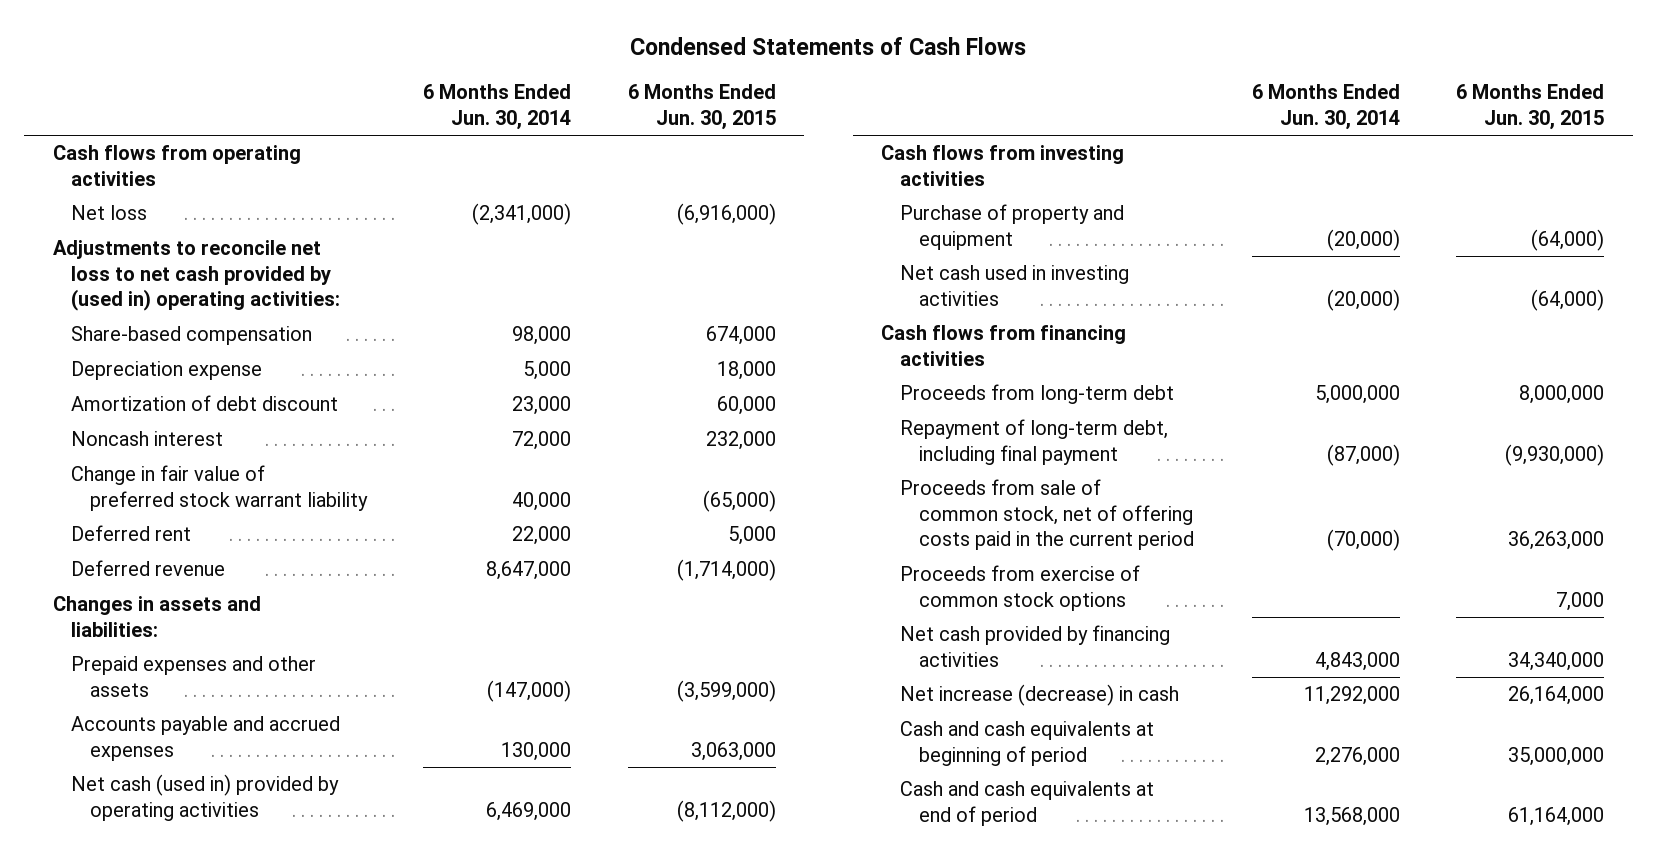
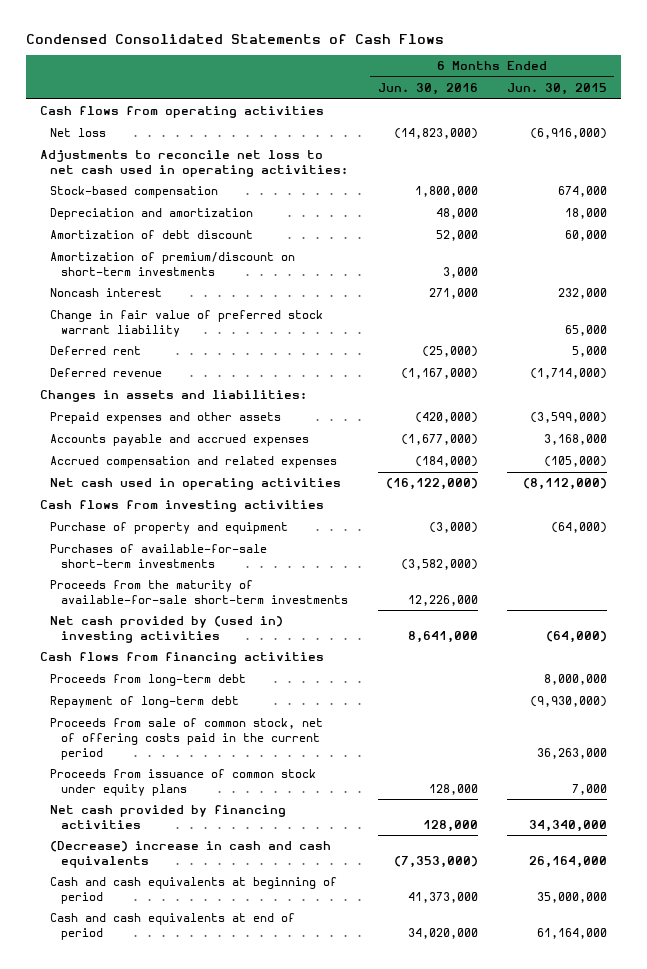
- Condensed Statements of Cash Flows
+ Condensed Consolidated Statements of Cash Flows
- | 6 Months Ended Jun. 30, 2014 | 6 Months Ended Jun. 30, 2015
+ | 6 Months Ended Jun. 30, 2016 | 6 Months Ended Jun. 30, 2015
- Adjustments to reconcile net loss to net cash provided by (used in) operating activities:
- Share-based compensation | 98,000 | 674,000
- Depreciation expense | 5,000 | 18,000
+ Adjustments to reconcile net loss to net cash used in operating activities:
+ Stock-based compensation | 1,800,000 | 674,000
+ Depreciation and amortization | 48,000 | 18,000
+ Amortization of premium/discount on short-term investments | 3,000 |
- Change in fair value of preferred stock warrant liability | 40,000 | (65,000)
+ Change in fair value of preferred stock warrant liability | | 65,000
- Accounts payable and accrued expenses | 130,000 | 3,063,000
- Net cash (used in) provided by operating activities | 6,469,000 | (8,112,000)
+ Accounts payable and accrued expenses | (1,677,000) | 3,168,000
+ Accrued compensation and related expenses | (184,000) | (105,000)
+ Net cash used in operating activities | (16,122,000) | (8,112,000)
- Net cash used in investing activities | (20,000) | (64,000)
+ Purchases of available-for-sale short-term investments | (3,582,000) |
+ Proceeds from the maturity of available-for-sale short-term investments | 12,226,000 |
+ Net cash provided by (used in) investing activities | 8,641,000 | (64,000)
- Repayment of long-term debt, including final payment | (87,000) | (9,930,000)
+ Repayment of long-term debt | | (9,930,000)
- Proceeds from exercise of common stock options | | 7,000
+ Proceeds from issuance of common stock under equity plans | 128,000 | 7,000
- Net increase (decrease) in cash | 11,292,000 | 26,164,000
+ (Decrease) increase in cash and cash equivalents | (7,353,000) | 26,164,000

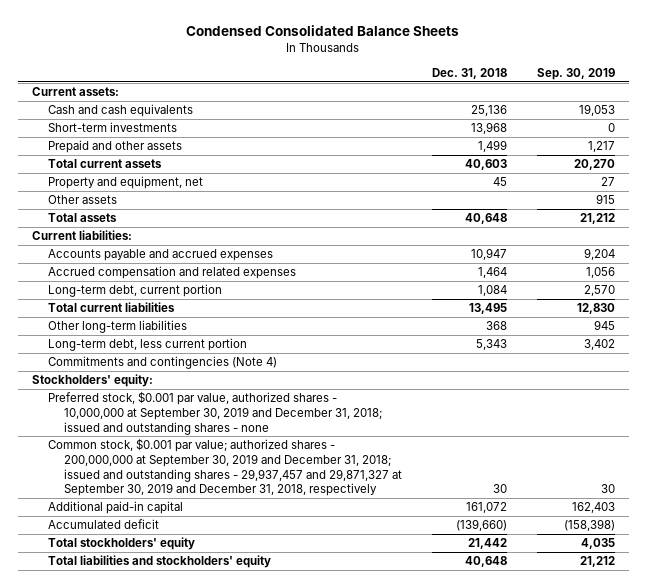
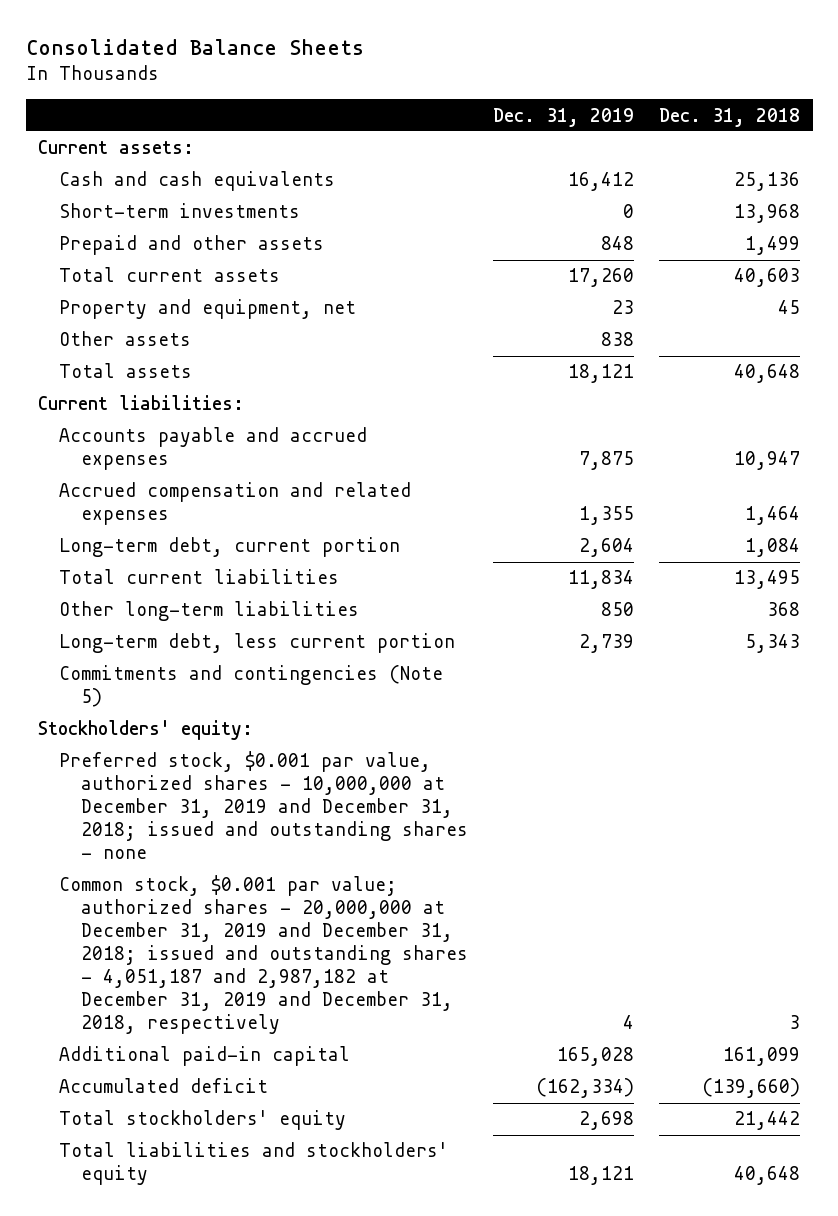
- Condensed Consolidated Balance Sheets
+ Consolidated Balance Sheets
- | Dec. 31, 2018 | Sep. 30, 2019
+ | Dec. 31, 2019 | Dec. 31, 2018
- Commitments and contingencies (Note 4)
+ Commitments and contingencies (Note 5)
- Preferred stock, $0.001 par value, authorized shares - 10,000,000 at September 30, 2019 and December 31, 2018; issued and outstanding shares - none
- Common stock, $0.001 par value; authorized shares - 200,000,000 at September 30, 2019 and December 31, 2018; issued and outstanding shares - 29,937,457 and 29,871,327 at September 30, 2019 and December 31, 2018, respectively | 30 | 30
- Additional paid-in capital | 161,072 | 162,403
+ Preferred stock, $0.001 par value, authorized shares - 10,000,000 at December 31, 2019 and December 31, 2018; issued and outstanding shares - none
+ Common stock, $0.001 par value; authorized shares - 20,000,000 at December 31, 2019 and December 31, 2018; issued and outstanding shares - 4,051,187 and 2,987,182 at December 31, 2019 and December 31, 2018, respectively | 4 | 3
+ Additional paid-in capital | 165,028 | 161,099

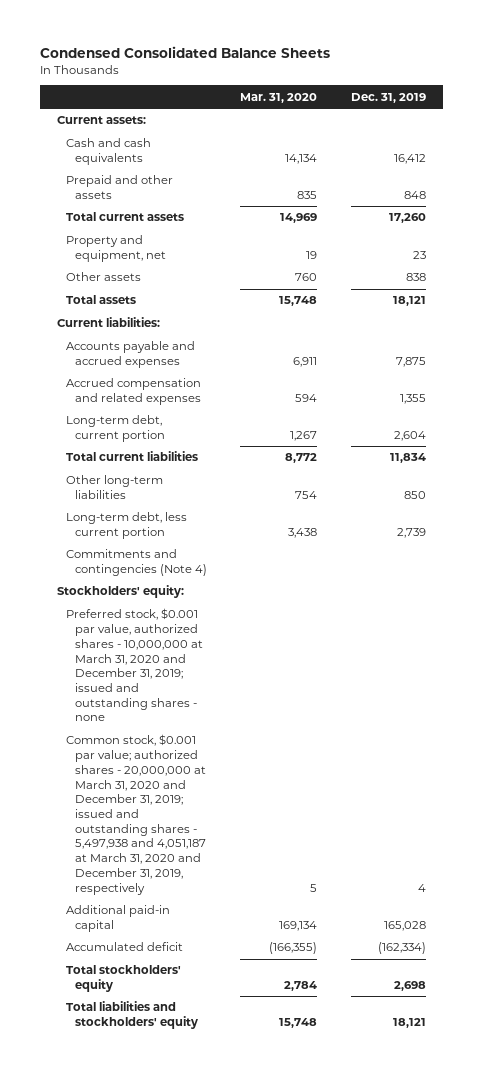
- Consolidated Balance Sheets
+ Condensed Consolidated Balance Sheets
- | Dec. 31, 2019 | Dec. 31, 2018
+ | Mar. 31, 2020 | Dec. 31, 2019
- Short-term investments | 0 | 13,968
- Commitments and contingencies (Note 5)
+ Commitments and contingencies (Note 4)
- Preferred stock, $0.001 par value, authorized shares - 10,000,000 at December 31, 2019 and December 31, 2018; issued and outstanding shares - none
- Common stock, $0.001 par value; authorized shares - 20,000,000 at December 31, 2019 and December 31, 2018; issued and outstanding shares - 4,051,187 and 2,987,182 at December 31, 2019 and December 31, 2018, respectively | 4 | 3
+ Preferred stock, $0.001 par value, authorized shares - 10,000,000 at March 31, 2020 and December 31, 2019; issued and outstanding shares - none
+ Common stock, $0.001 par value; authorized shares - 20,000,000 at March 31, 2020 and December 31, 2019; issued and outstanding shares - 5,497,938 and 4,051,187 at March 31, 2020 and December 31, 2019, respectively | 5 | 4

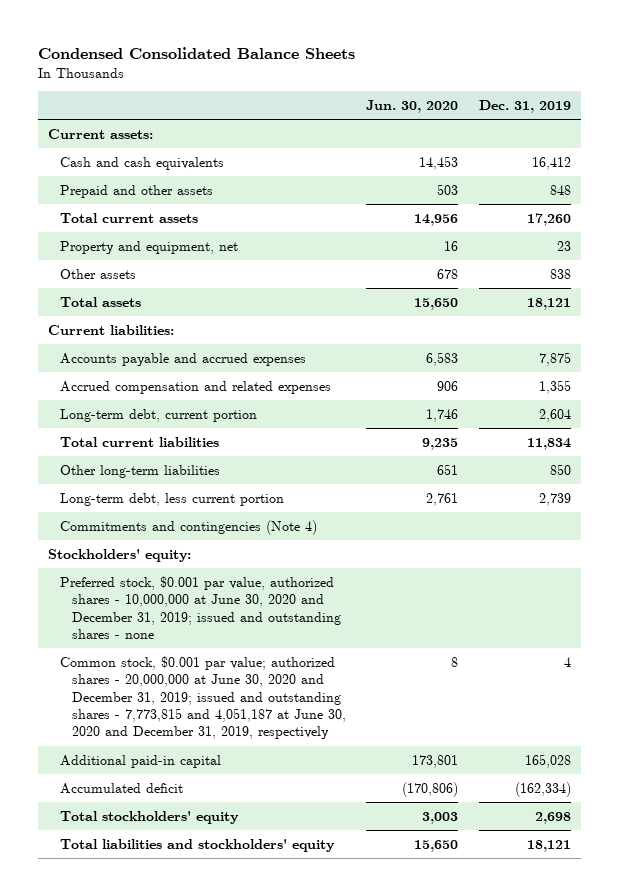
- | Mar. 31, 2020 | Dec. 31, 2019
+ | Jun. 30, 2020 | Dec. 31, 2019
- Preferred stock, $0.001 par value, authorized shares - 10,000,000 at March 31, 2020 and December 31, 2019; issued and outstanding shares - none
- Common stock, $0.001 par value; authorized shares - 20,000,000 at March 31, 2020 and December 31, 2019; issued and outstanding shares - 5,497,938 and 4,051,187 at March 31, 2020 and December 31, 2019, respectively | 5 | 4
+ Preferred stock, $0.001 par value, authorized shares - 10,000,000 at June 30, 2020 and December 31, 2019; issued and outstanding shares - none
+ Common stock, $0.001 par value; authorized shares - 20,000,000 at June 30, 2020 and December 31, 2019; issued and outstanding shares - 7,773,815 and 4,051,187 at June 30, 2020 and December 31, 2019, respectively | 8 | 4

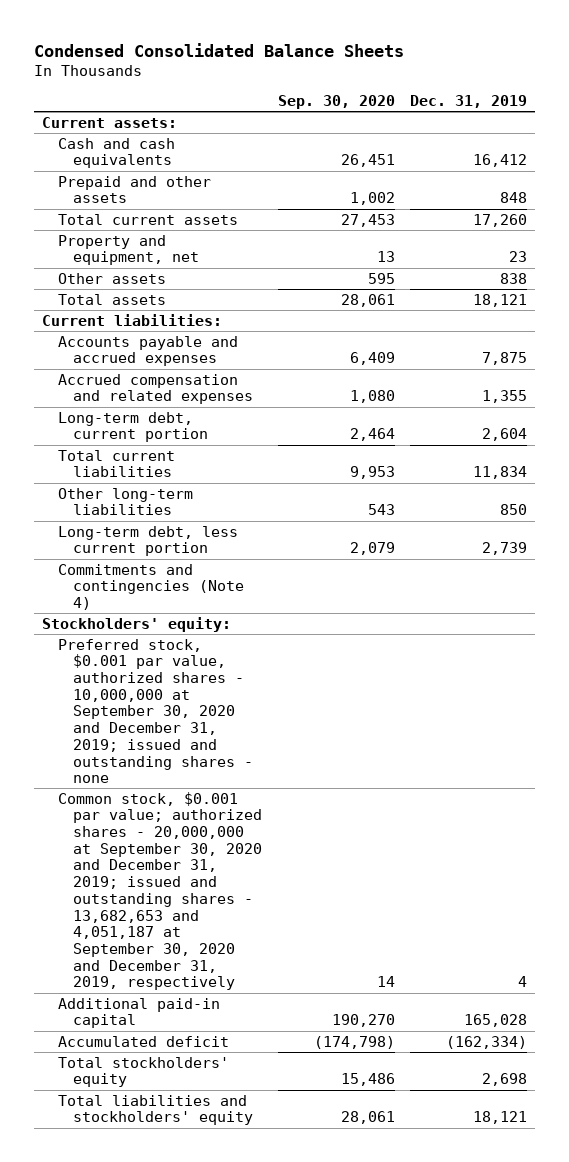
- | Jun. 30, 2020 | Dec. 31, 2019
+ | Sep. 30, 2020 | Dec. 31, 2019
- Preferred stock, $0.001 par value, authorized shares - 10,000,000 at June 30, 2020 and December 31, 2019; issued and outstanding shares - none
- Common stock, $0.001 par value; authorized shares - 20,000,000 at June 30, 2020 and December 31, 2019; issued and outstanding shares - 7,773,815 and 4,051,187 at June 30, 2020 and December 31, 2019, respectively | 8 | 4
+ Preferred stock, $0.001 par value, authorized shares - 10,000,000 at September 30, 2020 and December 31, 2019; issued and outstanding shares - none
+ Common stock, $0.001 par value; authorized shares - 20,000,000 at September 30, 2020 and December 31, 2019; issued and outstanding shares - 13,682,653 and 4,051,187 at September 30, 2020 and December 31, 2019, respectively | 14 | 4

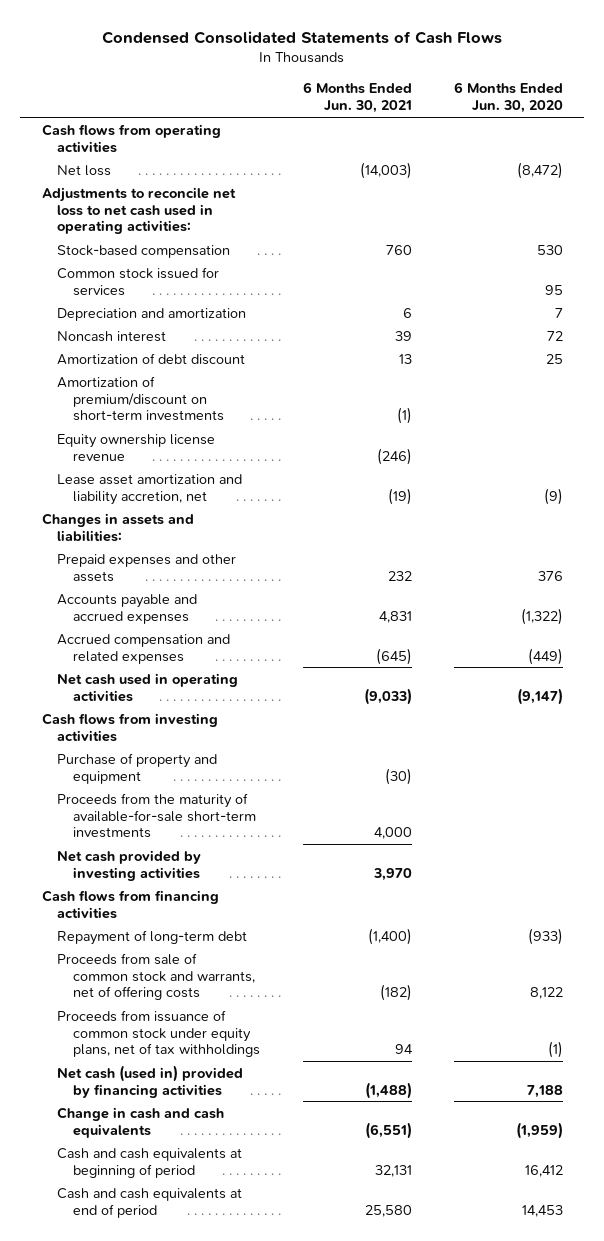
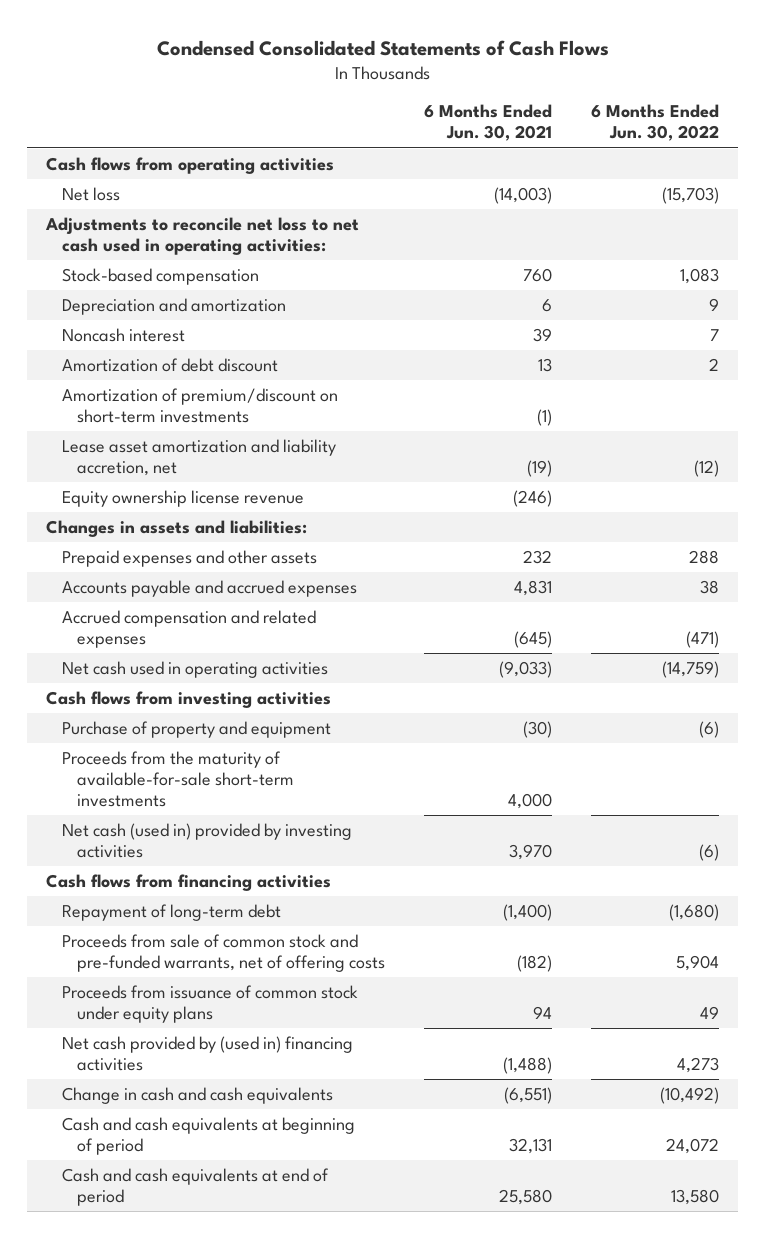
- | 6 Months Ended Jun. 30, 2021 | 6 Months Ended Jun. 30, 2020
+ | 6 Months Ended Jun. 30, 2021 | 6 Months Ended Jun. 30, 2022
- Common stock issued for services | | 95
moved down: Equity ownership license revenue | (246) |
- Net cash provided by investing activities | 3,970 |
+ Net cash (used in) provided by investing activities | 3,970 | (6)
- Proceeds from sale of common stock and warrants, net of offering costs | (182) | 8,122
- Proceeds from issuance of common stock under equity plans, net of tax withholdings | 94 | (1)
- Net cash (used in) provided by financing activities | (1,488) | 7,188
+ Proceeds from sale of common stock and pre-funded warrants, net of offering costs | (182) | 5,904
+ Proceeds from issuance of common stock under equity plans | 94 | 49
+ Net cash provided by (used in) financing activities | (1,488) | 4,273

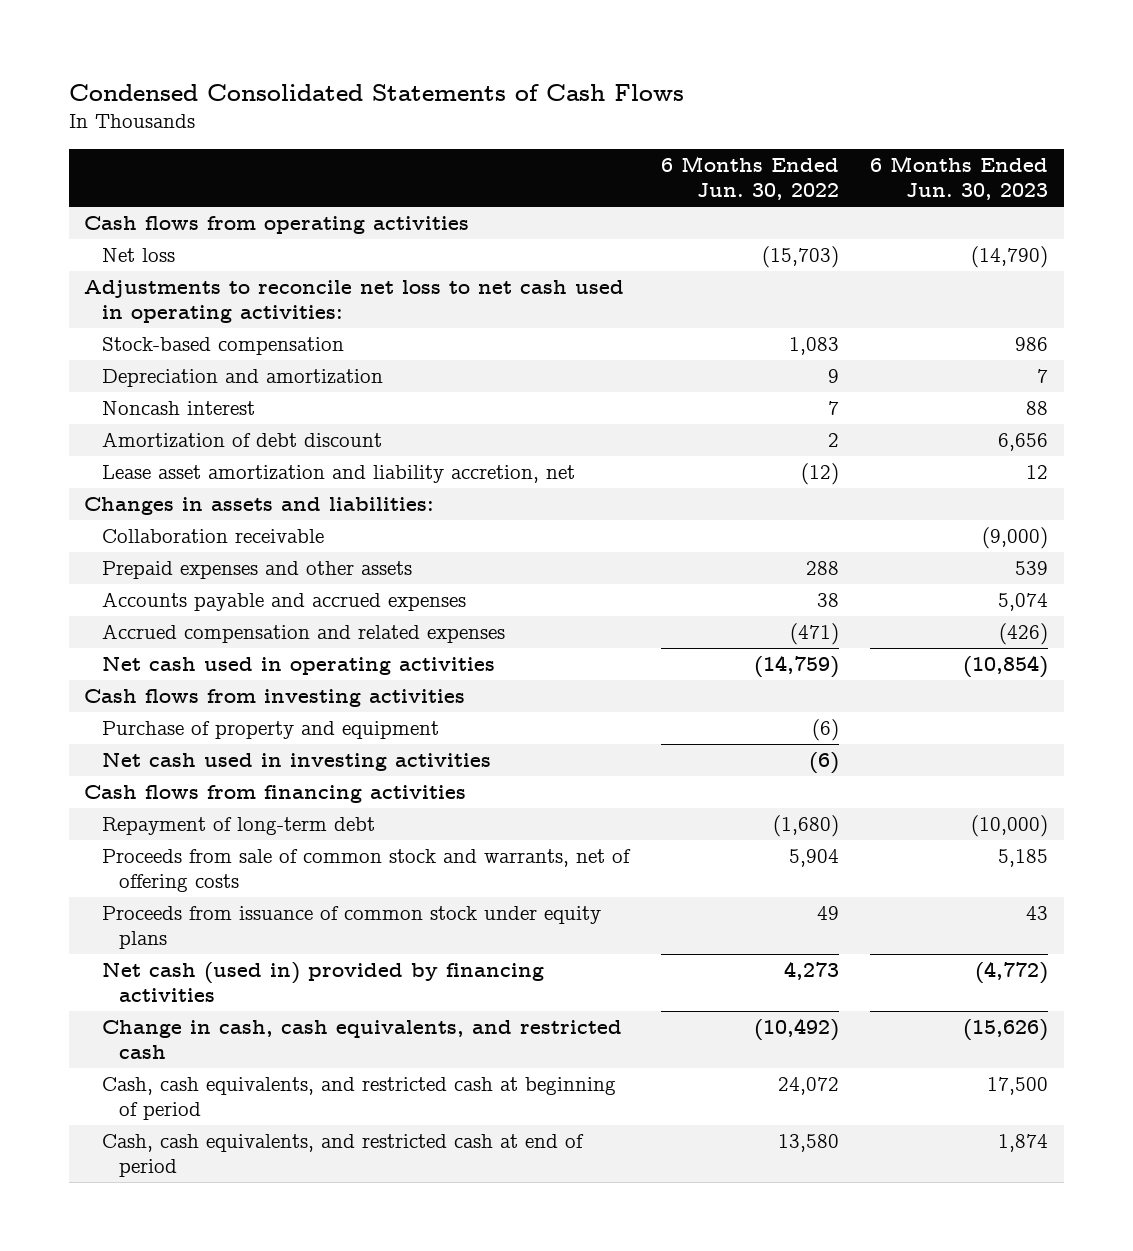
- | 6 Months Ended Jun. 30, 2021 | 6 Months Ended Jun. 30, 2022
+ | 6 Months Ended Jun. 30, 2022 | 6 Months Ended Jun. 30, 2023
- Amortization of premium/discount on short-term investments | (1) |
- Equity ownership license revenue | (246) |
+ Collaboration receivable | | (9,000)
- Proceeds from the maturity of available-for-sale short-term investments | 4,000 |
- Net cash (used in) provided by investing activities | 3,970 | (6)
+ Net cash used in investing activities | (6) |
- Proceeds from sale of common stock and pre-funded warrants, net of offering costs | (182) | 5,904
+ Proceeds from sale of common stock and warrants, net of offering costs | 5,904 | 5,185
- Net cash provided by (used in) financing activities | (1,488) | 4,273
- Change in cash and cash equivalents | (6,551) | (10,492)
- Cash and cash equivalents at beginning of period | 32,131 | 24,072
- Cash and cash equivalents at end of period | 25,580 | 13,580
+ Net cash (used in) provided by financing activities | 4,273 | (4,772)
+ Change in cash, cash equivalents, and restricted cash | (10,492) | (15,626)
+ Cash, cash equivalents, and restricted cash at beginning of period | 24,072 | 17,500
+ Cash, cash equivalents, and restricted cash at end of period | 13,580 | 1,874

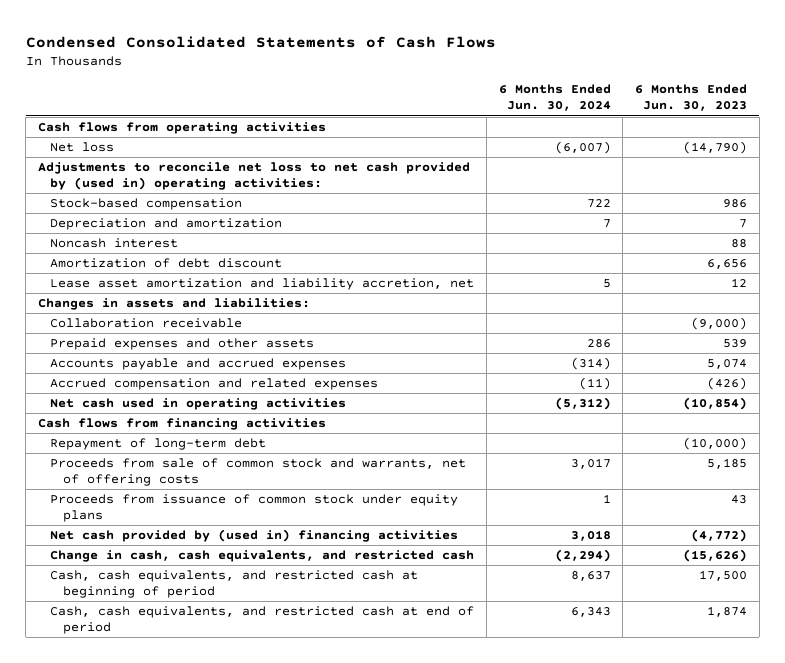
- | 6 Months Ended Jun. 30, 2022 | 6 Months Ended Jun. 30, 2023
+ | 6 Months Ended Jun. 30, 2024 | 6 Months Ended Jun. 30, 2023
- Adjustments to reconcile net loss to net cash used in operating activities:
+ Adjustments to reconcile net loss to net cash provided by (used in) operating activities:
- Cash flows from investing activities
- Purchase of property and equipment | (6) |
- Net cash used in investing activities | (6) |
- Net cash (used in) provided by financing activities | 4,273 | (4,772)
+ Net cash provided by (used in) financing activities | 3,018 | (4,772)

